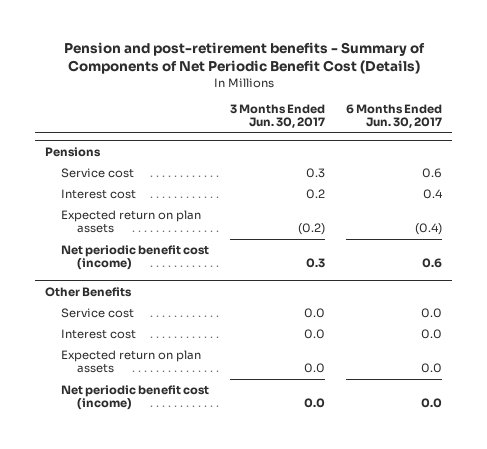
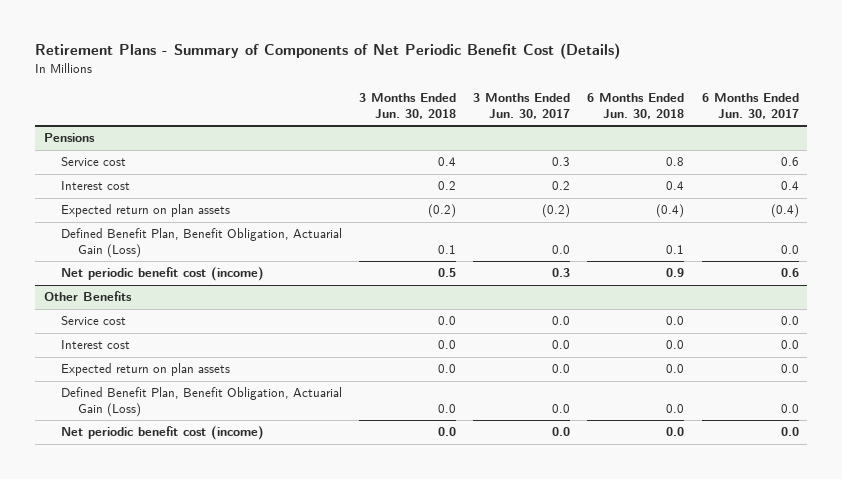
- Pension and post-retirement benefits - Summary of Components of Net Periodic Benefit Cost (Details)
+ Retirement Plans - Summary of Components of Net Periodic Benefit Cost (Details)
- | 3 Months Ended Jun. 30, 2017 | 6 Months Ended Jun. 30, 2017
+ | 3 Months Ended Jun. 30, 2018 | 3 Months Ended Jun. 30, 2017 | 6 Months Ended Jun. 30, 2018 | 6 Months Ended Jun. 30, 2017
@ Pensions
+ Defined Benefit Plan, Benefit Obligation, Actuarial Gain (Loss) | 0.1 | 0.0 | 0.1 | 0.0
@ Other Benefits
+ Defined Benefit Plan, Benefit Obligation, Actuarial Gain (Loss) | 0.0 | 0.0 | 0.0 | 0.0

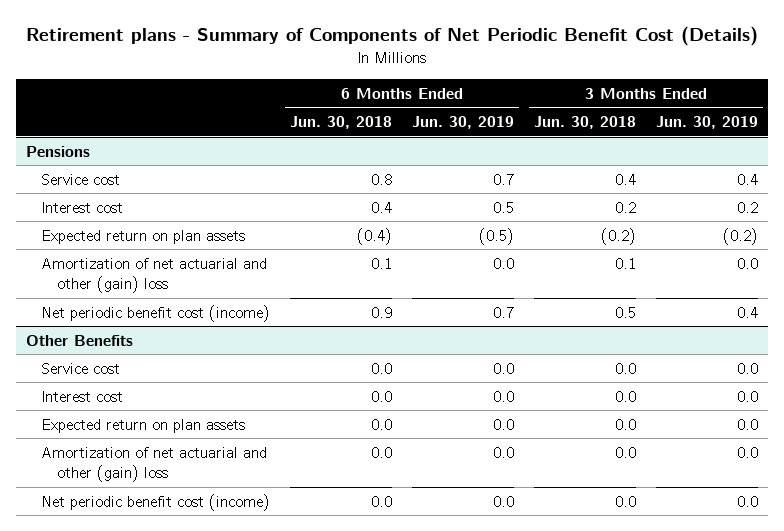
- Retirement Plans - Summary of Components of Net Periodic Benefit Cost (Details)
+ Retirement plans - Summary of Components of Net Periodic Benefit Cost (Details)
- | 3 Months Ended Jun. 30, 2018 | 3 Months Ended Jun. 30, 2017 | 6 Months Ended Jun. 30, 2018 | 6 Months Ended Jun. 30, 2017
+ | 6 Months Ended Jun. 30, 2018 | 6 Months Ended Jun. 30, 2019 | 3 Months Ended Jun. 30, 2018 | 3 Months Ended Jun. 30, 2019
@ Pensions
- Defined Benefit Plan, Benefit Obligation, Actuarial Gain (Loss) | 0.1 | 0.0 | 0.1 | 0.0
+ Amortization of net actuarial and other (gain) loss | 0.1 | 0.0 | 0.1 | 0.0
@ Other Benefits
- Defined Benefit Plan, Benefit Obligation, Actuarial Gain (Loss) | 0.0 | 0.0 | 0.0 | 0.0
+ Amortization of net actuarial and other (gain) loss | 0.0 | 0.0 | 0.0 | 0.0

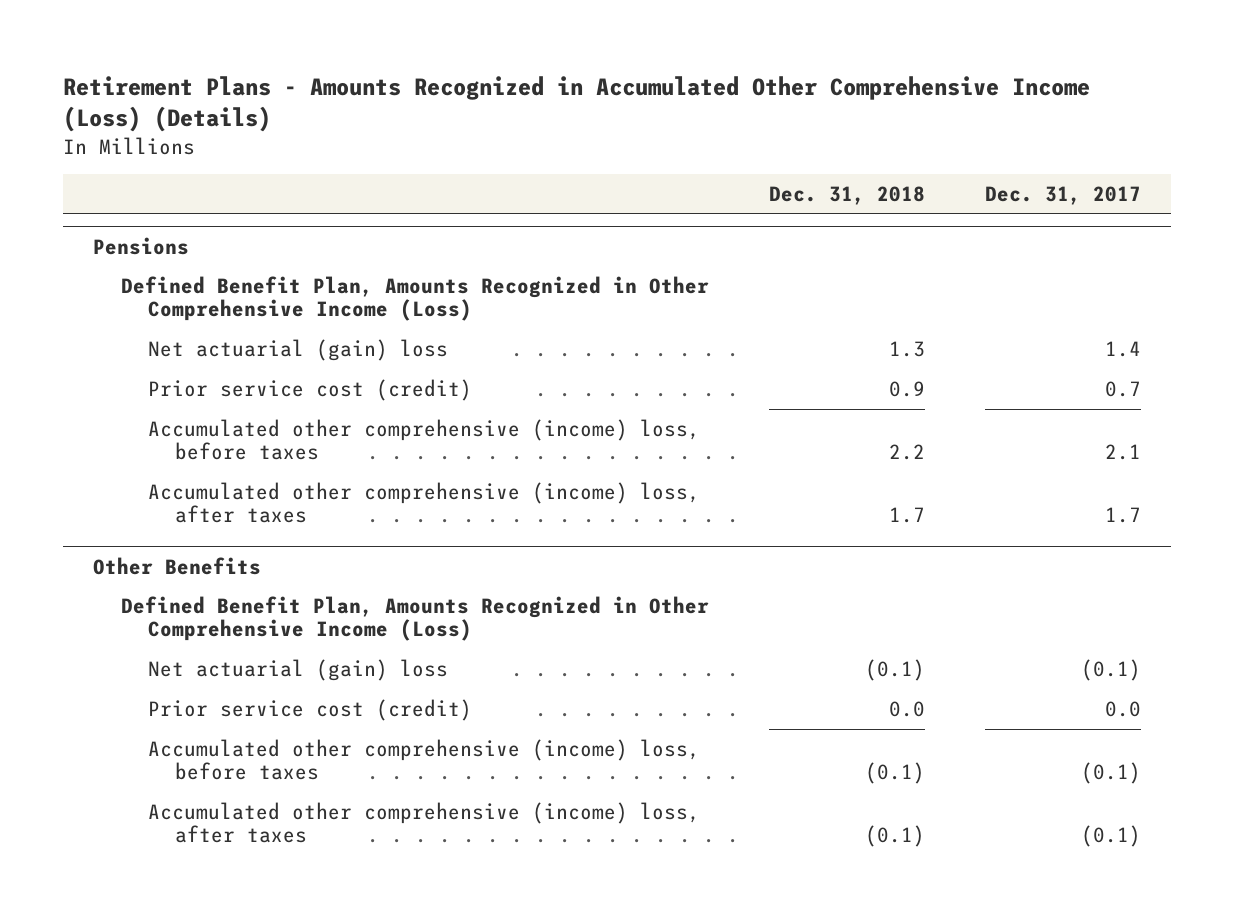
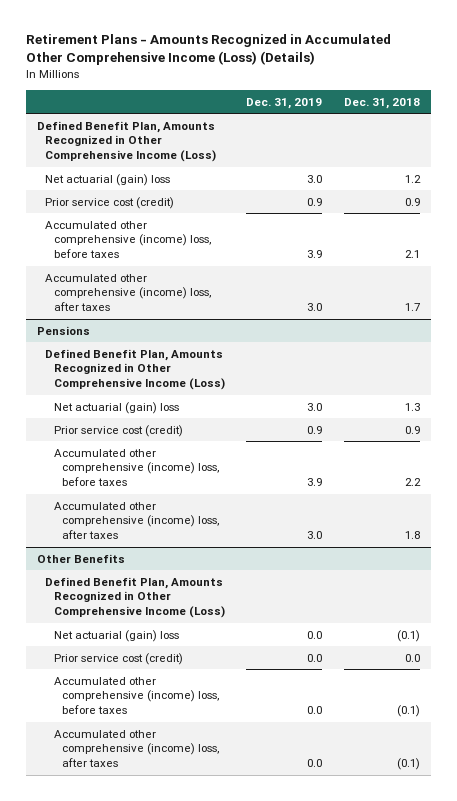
- | Dec. 31, 2018 | Dec. 31, 2017
+ | Dec. 31, 2019 | Dec. 31, 2018
+ Defined Benefit Plan, Amounts Recognized in Other Comprehensive Income (Loss)
+ Net actuarial (gain) loss | 3.0 | 1.2
+ Prior service cost (credit) | 0.9 | 0.9
+ Accumulated other comprehensive (income) loss, before taxes | 3.9 | 2.1
+ Accumulated other comprehensive (income) loss, after taxes | 3.0 | 1.7
@ Pensions
- Accumulated other comprehensive (income) loss, after taxes | 1.7 | 1.7
+ Accumulated other comprehensive (income) loss, after taxes | 3.0 | 1.8

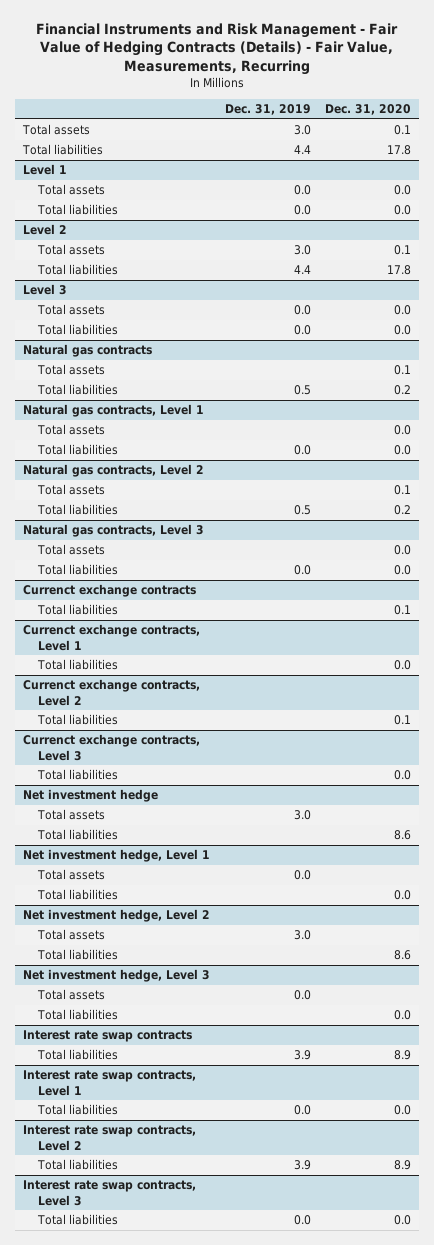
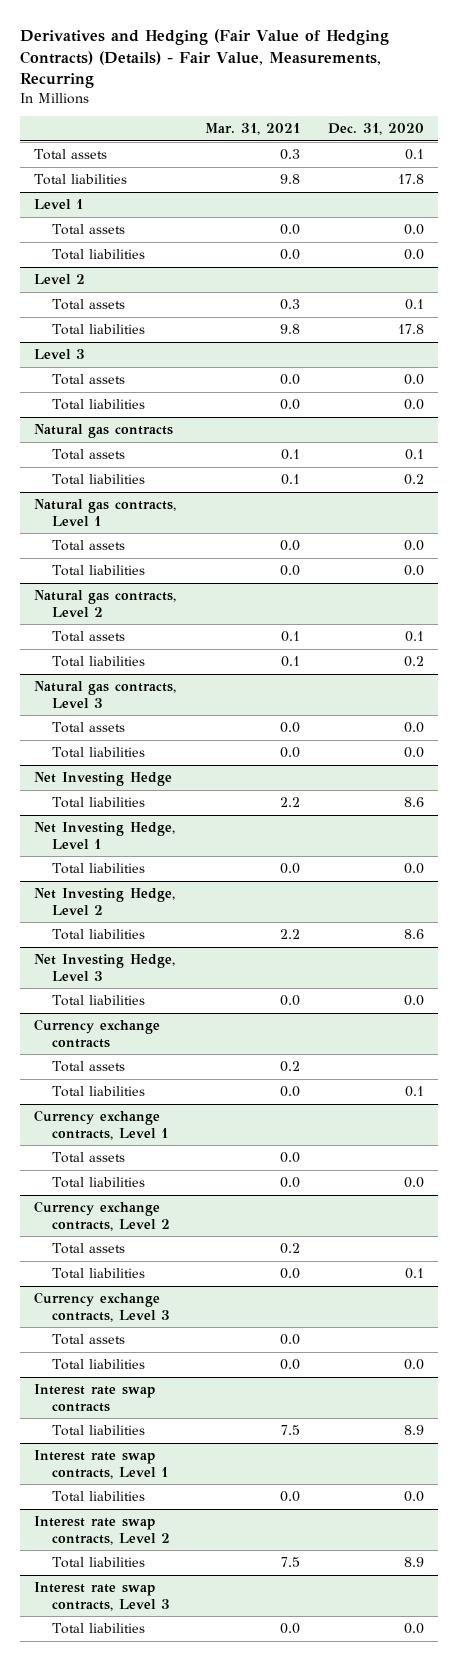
- Financial Instruments and Risk Management - Fair Value of Hedging Contracts (Details) - Fair Value, Measurements, Recurring
+ Derivatives and Hedging (Fair Value of Hedging Contracts) (Details) - Fair Value, Measurements, Recurring
- | Dec. 31, 2019 | Dec. 31, 2020
+ | Mar. 31, 2021 | Dec. 31, 2020
- Currenct exchange contracts
- Total liabilities | | 0.1
- Currenct exchange contracts, Level 1
+ Net Investing Hedge
+ Total liabilities | 2.2 | 8.6
+ Net Investing Hedge, Level 1
- Currenct exchange contracts, Level 2
- Total liabilities | | 0.1
- Currenct exchange contracts, Level 3
+ Net Investing Hedge, Level 2
+ Total liabilities | 2.2 | 8.6
+ Net Investing Hedge, Level 3
- Net investment hedge
+ Currency exchange contracts
- Total liabilities | | 8.6
- Net investment hedge, Level 1
+ Total liabilities | 0.0 | 0.1
+ Currency exchange contracts, Level 1
- Net investment hedge, Level 2
+ Currency exchange contracts, Level 2
- Total liabilities | | 8.6
- Net investment hedge, Level 3
+ Total liabilities | 0.0 | 0.1
+ Currency exchange contracts, Level 3

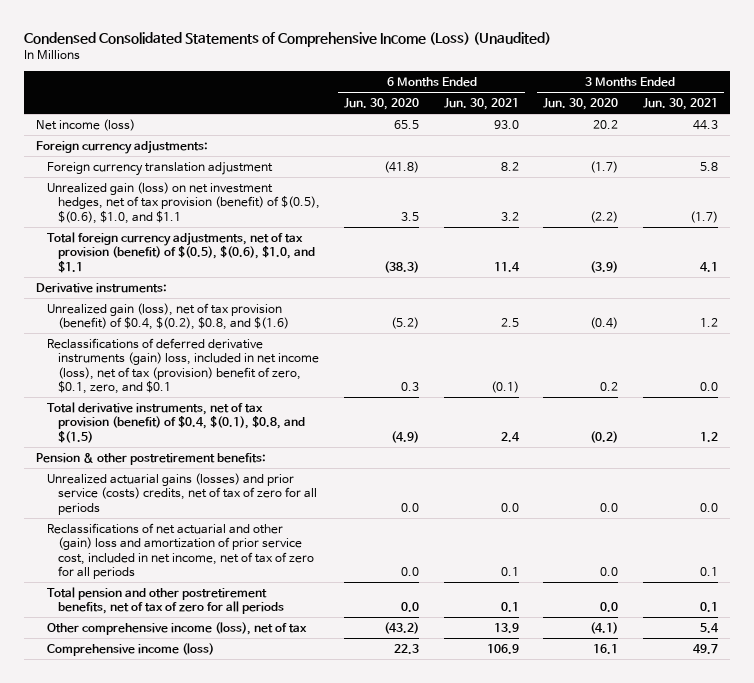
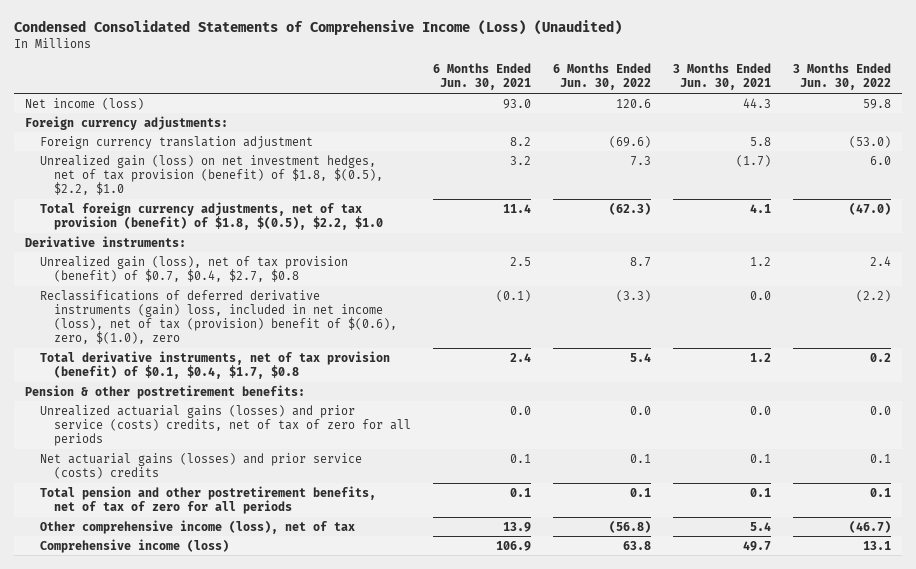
- | 6 Months Ended Jun. 30, 2020 | 6 Months Ended Jun. 30, 2021 | 3 Months Ended Jun. 30, 2020 | 3 Months Ended Jun. 30, 2021
+ | 6 Months Ended Jun. 30, 2021 | 6 Months Ended Jun. 30, 2022 | 3 Months Ended Jun. 30, 2021 | 3 Months Ended Jun. 30, 2022
- Unrealized gain (loss) on net investment hedges, net of tax provision (benefit) of $(0.5), $(0.6), $1.0, and $1.1 | 3.5 | 3.2 | (2.2) | (1.7)
- Total foreign currency adjustments, net of tax provision (benefit) of $(0.5), $(0.6), $1.0, and $1.1 | (38.3) | 11.4 | (3.9) | 4.1
+ Unrealized gain (loss) on net investment hedges, net of tax provision (benefit) of $1.8, $(0.5), $2.2, $1.0 | 3.2 | 7.3 | (1.7) | 6.0
+ Total foreign currency adjustments, net of tax provision (benefit) of $1.8, $(0.5), $2.2, $1.0 | 11.4 | (62.3) | 4.1 | (47.0)
- Unrealized gain (loss), net of tax provision (benefit) of $0.4, $(0.2), $0.8, and $(1.6) | (5.2) | 2.5 | (0.4) | 1.2
- Reclassifications of deferred derivative instruments (gain) loss, included in net income (loss), net of tax (provision) benefit of zero, $0.1, zero, and $0.1 | 0.3 | (0.1) | 0.2 | 0.0
- Total derivative instruments, net of tax provision (benefit) of $0.4, $(0.1), $0.8, and $(1.5) | (4.9) | 2.4 | (0.2) | 1.2
+ Unrealized gain (loss), net of tax provision (benefit) of $0.7, $0.4, $2.7, $0.8 | 2.5 | 8.7 | 1.2 | 2.4
+ Reclassifications of deferred derivative instruments (gain) loss, included in net income (loss), net of tax (provision) benefit of $(0.6), zero, $(1.0), zero | (0.1) | (3.3) | 0.0 | (2.2)
+ Total derivative instruments, net of tax provision (benefit) of $0.1, $0.4, $1.7, $0.8 | 2.4 | 5.4 | 1.2 | 0.2
- Reclassifications of net actuarial and other (gain) loss and amortization of prior service cost, included in net income, net of tax of zero for all periods | 0.0 | 0.1 | 0.0 | 0.1
+ Net actuarial gains (losses) and prior service (costs) credits | 0.1 | 0.1 | 0.1 | 0.1

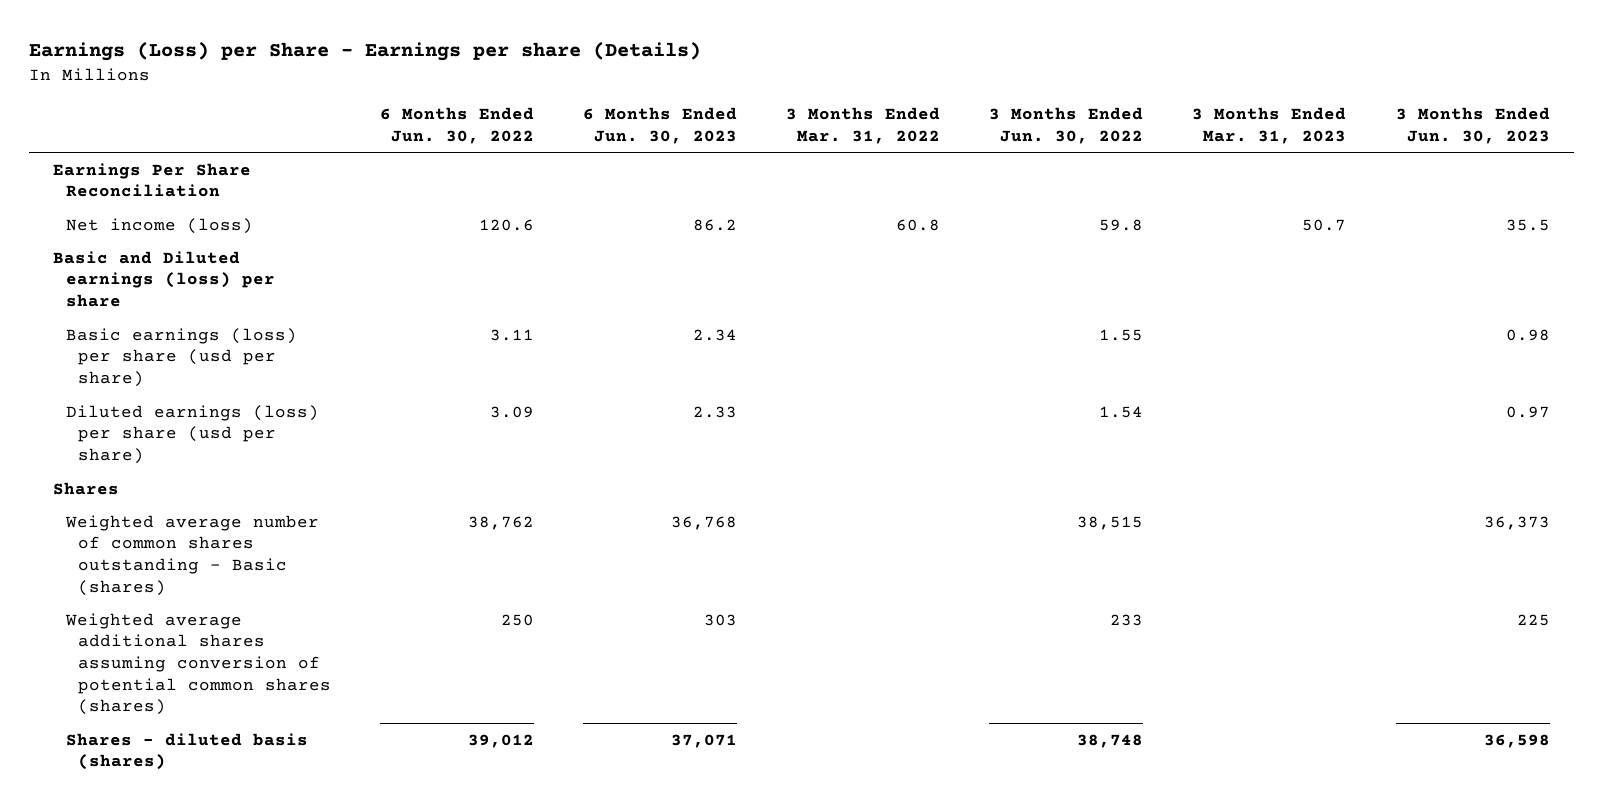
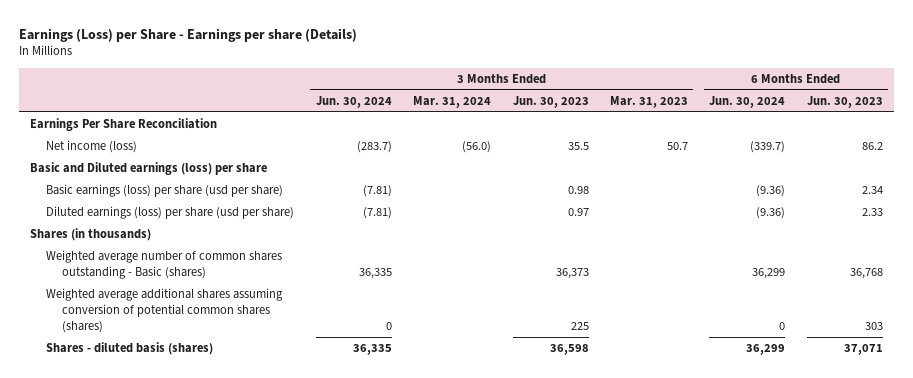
- | 6 Months Ended Jun. 30, 2022 | 6 Months Ended Jun. 30, 2023 | 3 Months Ended Mar. 31, 2022 | 3 Months Ended Jun. 30, 2022 | 3 Months Ended Mar. 31, 2023 | 3 Months Ended Jun. 30, 2023
+ | 3 Months Ended Jun. 30, 2024 | 3 Months Ended Mar. 31, 2024 | 3 Months Ended Jun. 30, 2023 | 3 Months Ended Mar. 31, 2023 | 6 Months Ended Jun. 30, 2024 | 6 Months Ended Jun. 30, 2023
- Shares
+ Shares (in thousands)

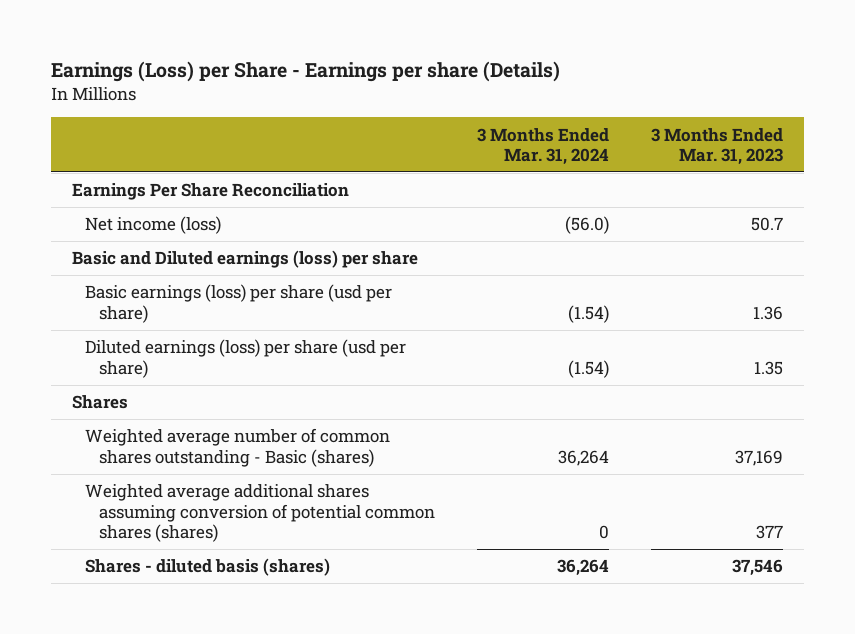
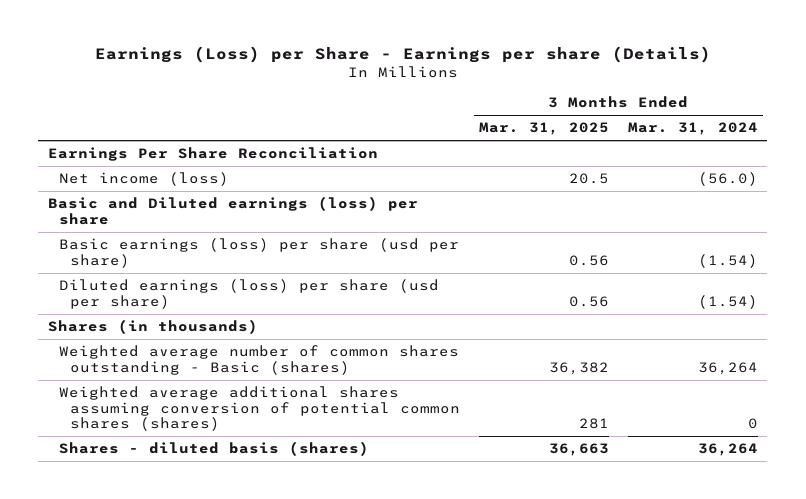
- | 3 Months Ended Mar. 31, 2024 | 3 Months Ended Mar. 31, 2023
+ | 3 Months Ended Mar. 31, 2025 | 3 Months Ended Mar. 31, 2024
- Shares
+ Shares (in thousands)

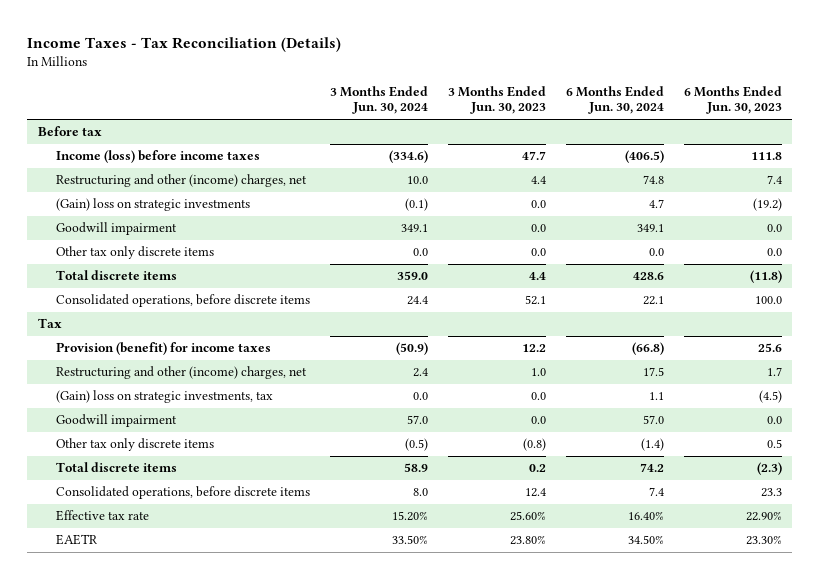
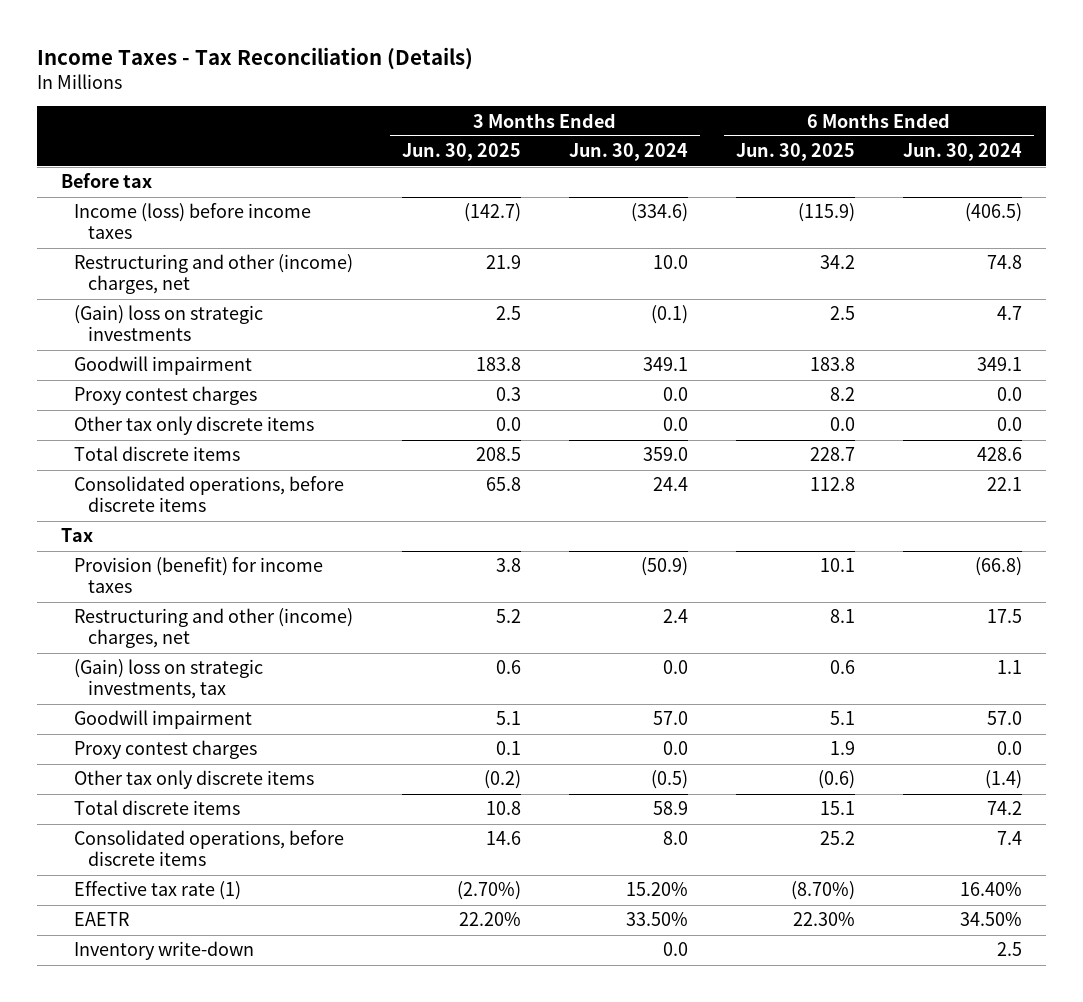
- | 3 Months Ended Jun. 30, 2024 | 3 Months Ended Jun. 30, 2023 | 6 Months Ended Jun. 30, 2024 | 6 Months Ended Jun. 30, 2023
+ | 3 Months Ended Jun. 30, 2025 | 3 Months Ended Jun. 30, 2024 | 6 Months Ended Jun. 30, 2025 | 6 Months Ended Jun. 30, 2024
+ Proxy contest charges | 0.3 | 0.0 | 8.2 | 0.0
+ Proxy contest charges | 0.1 | 0.0 | 1.9 | 0.0
- Effective tax rate | 15.20% | 25.60% | 16.40% | 22.90%
+ Effective tax rate (1) | (2.70%) | 15.20% | (8.70%) | 16.40%
+ Inventory write-down | | 0.0 | | 2.5

